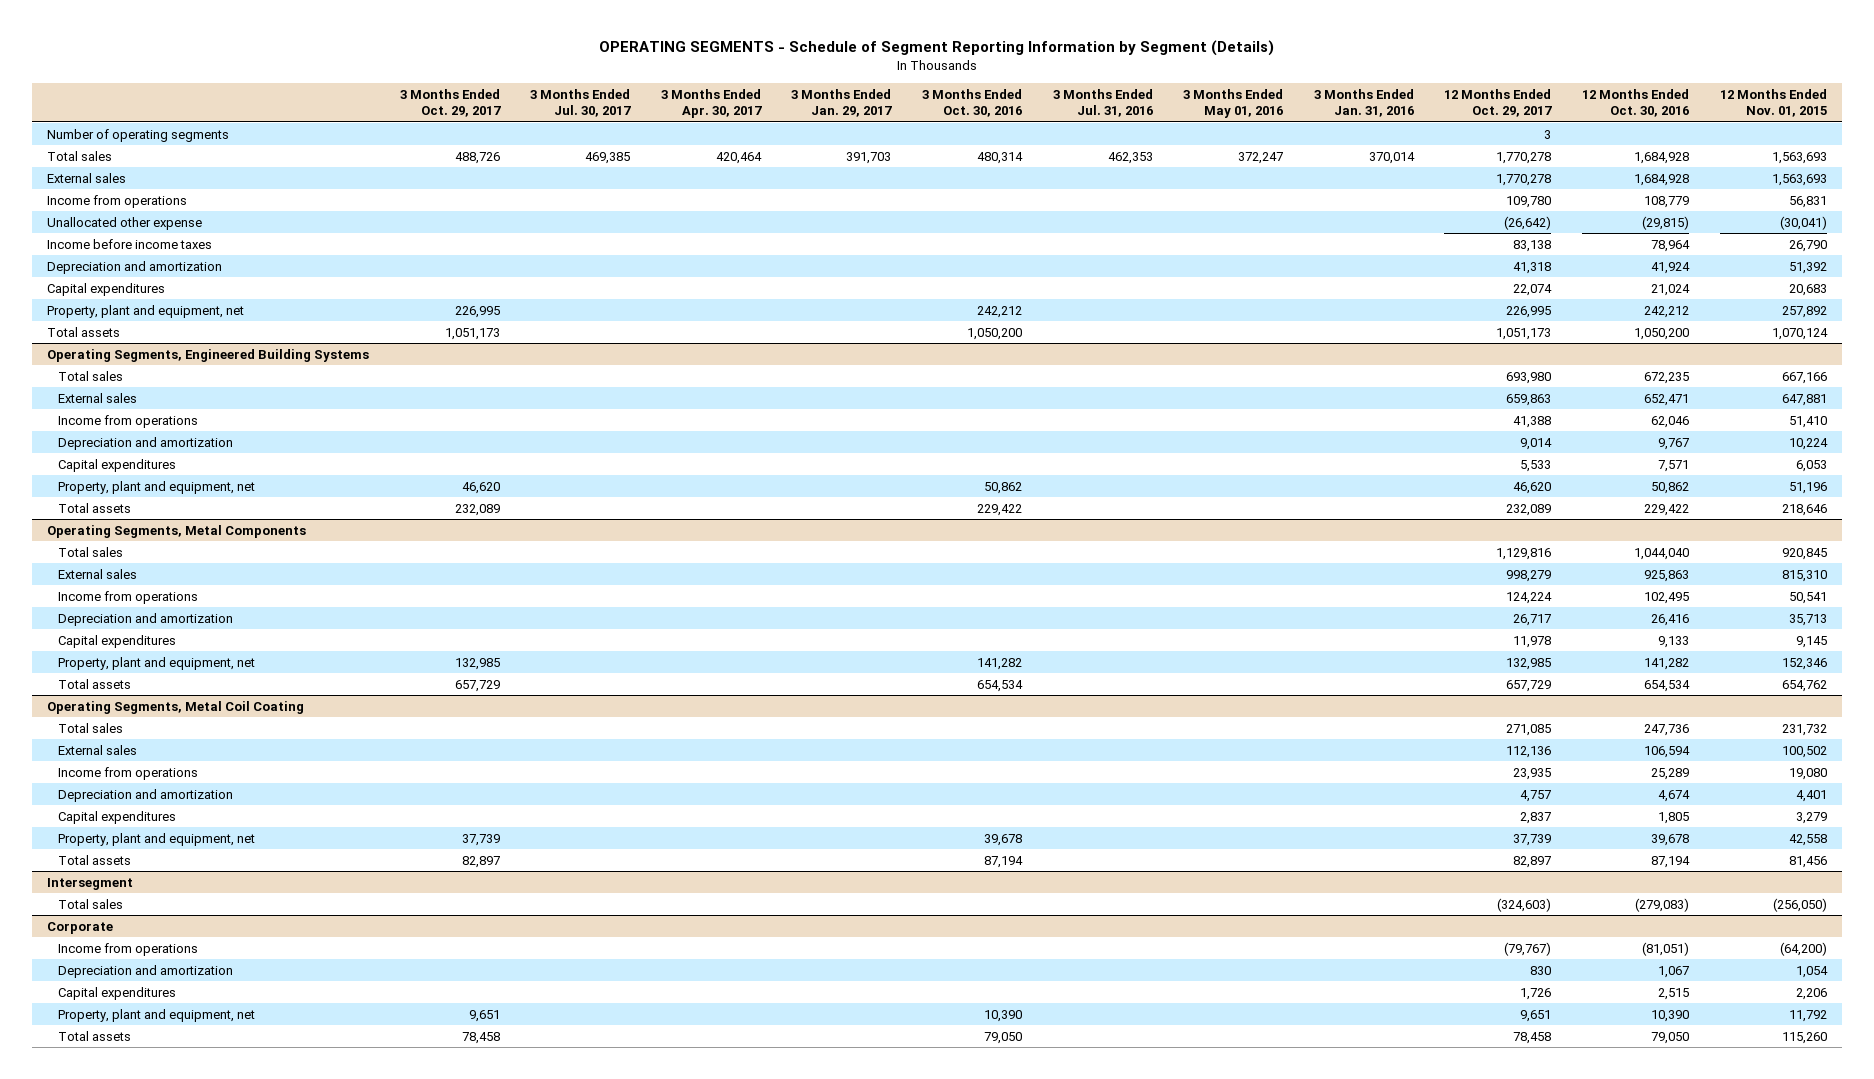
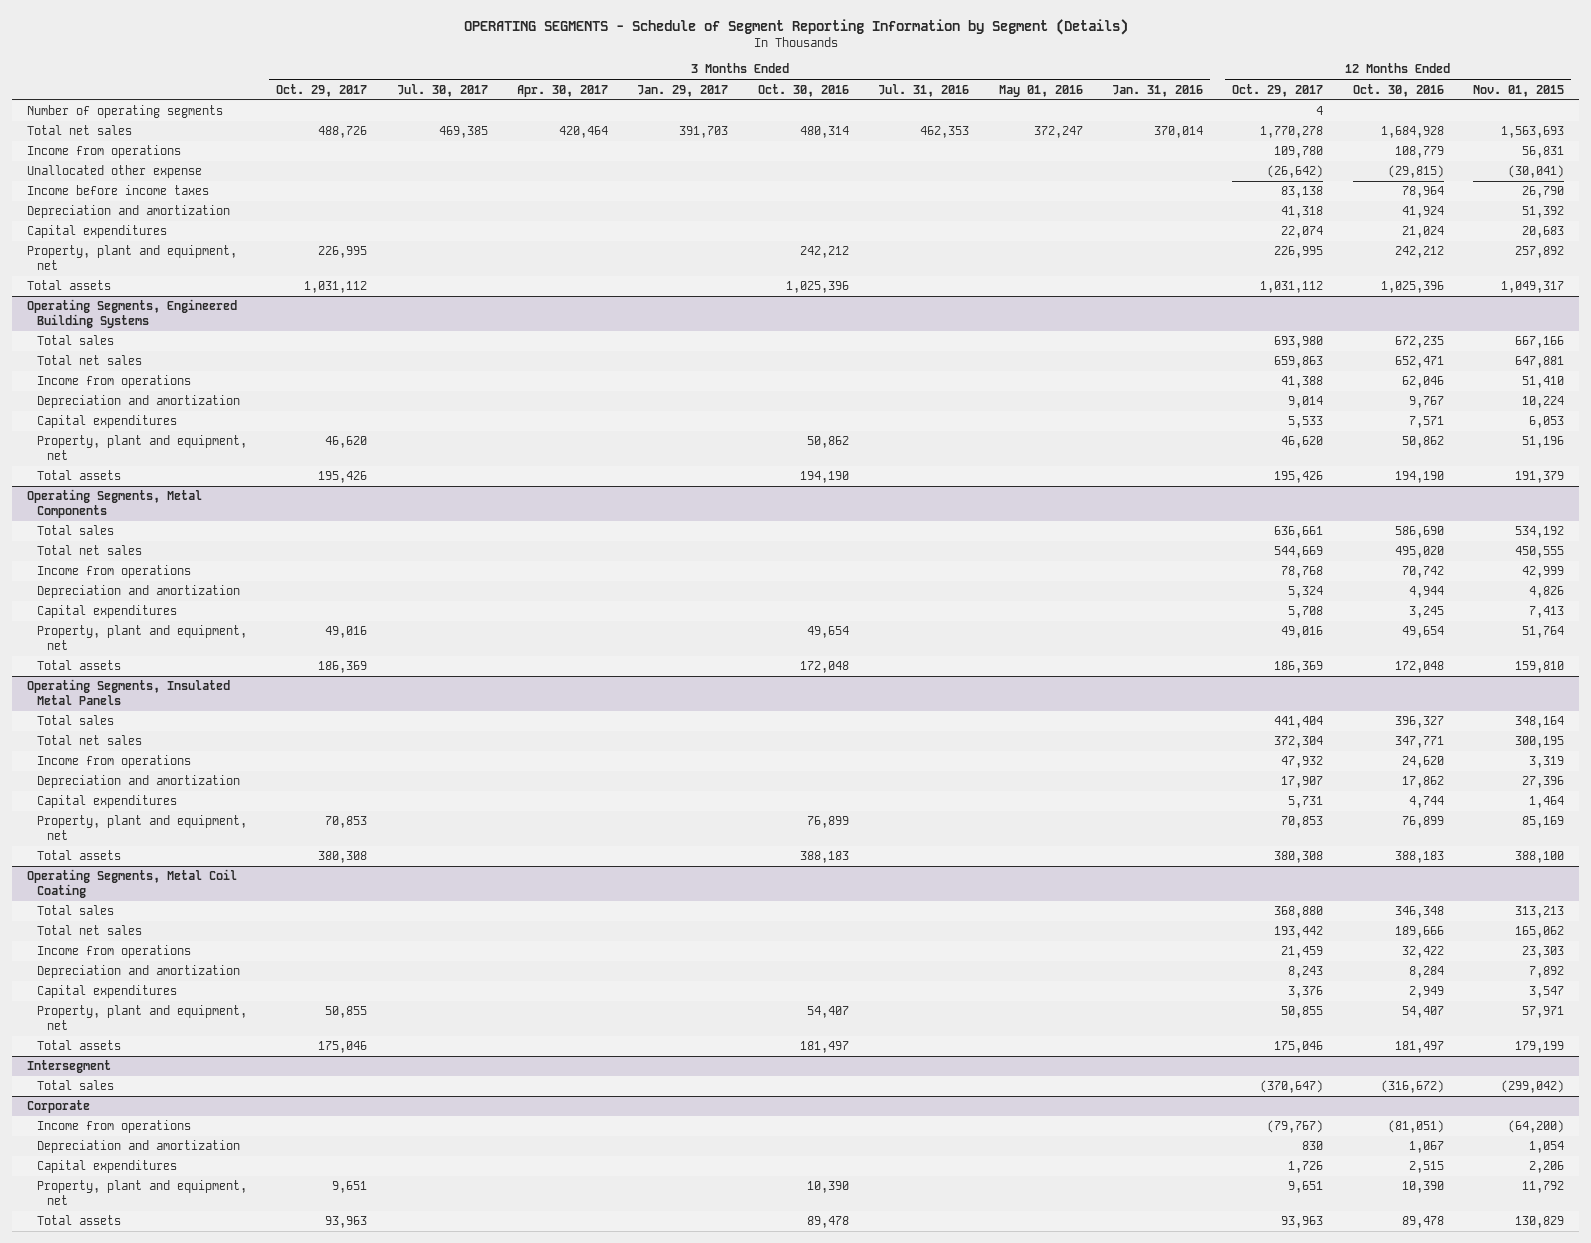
- Number of operating segments | | | | | | | | | 3 | |
- Total sales | 488,726 | 469,385 | 420,464 | 391,703 | 480,314 | 462,353 | 372,247 | 370,014 | 1,770,278 | 1,684,928 | 1,563,693
- External sales | | | | | | | | | 1,770,278 | 1,684,928 | 1,563,693
+ Number of operating segments | | | | | | | | | 4 | |
+ Total net sales | 488,726 | 469,385 | 420,464 | 391,703 | 480,314 | 462,353 | 372,247 | 370,014 | 1,770,278 | 1,684,928 | 1,563,693
- Total assets | 1,051,173 | | | | 1,050,200 | | | | 1,051,173 | 1,050,200 | 1,070,124
+ Total assets | 1,031,112 | | | | 1,025,396 | | | | 1,031,112 | 1,025,396 | 1,049,317
@ Operating Segments, Engineered Building Systems
- External sales | | | | | | | | | 659,863 | 652,471 | 647,881
+ Total net sales | | | | | | | | | 659,863 | 652,471 | 647,881
- Total assets | 232,089 | | | | 229,422 | | | | 232,089 | 229,422 | 218,646
+ Total assets | 195,426 | | | | 194,190 | | | | 195,426 | 194,190 | 191,379
@ Operating Segments, Metal Components
- Total sales | | | | | | | | | 1,129,816 | 1,044,040 | 920,845
- External sales | | | | | | | | | 998,279 | 925,863 | 815,310
- Income from operations | | | | | | | | | 124,224 | 102,495 | 50,541
- Depreciation and amortization | | | | | | | | | 26,717 | 26,416 | 35,713
- Capital expenditures | | | | | | | | | 11,978 | 9,133 | 9,145
- Property, plant and equipment, net | 132,985 | | | | 141,282 | | | | 132,985 | 141,282 | 152,346
- Total assets | 657,729 | | | | 654,534 | | | | 657,729 | 654,534 | 654,762
+ Total sales | | | | | | | | | 636,661 | 586,690 | 534,192
+ Total net sales | | | | | | | | | 544,669 | 495,020 | 450,555
+ Income from operations | | | | | | | | | 78,768 | 70,742 | 42,999
+ Depreciation and amortization | | | | | | | | | 5,324 | 4,944 | 4,826
+ Capital expenditures | | | | | | | | | 5,708 | 3,245 | 7,413
+ Property, plant and equipment, net | 49,016 | | | | 49,654 | | | | 49,016 | 49,654 | 51,764
+ Total assets | 186,369 | | | | 172,048 | | | | 186,369 | 172,048 | 159,810
+ Operating Segments, Insulated Metal Panels
+ Total sales | | | | | | | | | 441,404 | 396,327 | 348,164
+ Total net sales | | | | | | | | | 372,304 | 347,771 | 300,195
+ Income from operations | | | | | | | | | 47,932 | 24,620 | 3,319
+ Depreciation and amortization | | | | | | | | | 17,907 | 17,862 | 27,396
+ Capital expenditures | | | | | | | | | 5,731 | 4,744 | 1,464
+ Property, plant and equipment, net | 70,853 | | | | 76,899 | | | | 70,853 | 76,899 | 85,169
+ Total assets | 380,308 | | | | 388,183 | | | | 380,308 | 388,183 | 388,100
@ Operating Segments, Metal Coil Coating
- Total sales | | | | | | | | | 271,085 | 247,736 | 231,732
- External sales | | | | | | | | | 112,136 | 106,594 | 100,502
- Income from operations | | | | | | | | | 23,935 | 25,289 | 19,080
- Depreciation and amortization | | | | | | | | | 4,757 | 4,674 | 4,401
- Capital expenditures | | | | | | | | | 2,837 | 1,805 | 3,279
- Property, plant and equipment, net | 37,739 | | | | 39,678 | | | | 37,739 | 39,678 | 42,558
- Total assets | 82,897 | | | | 87,194 | | | | 82,897 | 87,194 | 81,456
+ Total sales | | | | | | | | | 368,880 | 346,348 | 313,213
+ Total net sales | | | | | | | | | 193,442 | 189,666 | 165,062
+ Income from operations | | | | | | | | | 21,459 | 32,422 | 23,303
+ Depreciation and amortization | | | | | | | | | 8,243 | 8,284 | 7,892
+ Capital expenditures | | | | | | | | | 3,376 | 2,949 | 3,547
+ Property, plant and equipment, net | 50,855 | | | | 54,407 | | | | 50,855 | 54,407 | 57,971
+ Total assets | 175,046 | | | | 181,497 | | | | 175,046 | 181,497 | 179,199
@ Intersegment
- Total sales | | | | | | | | | (324,603) | (279,083) | (256,050)
+ Total sales | | | | | | | | | (370,647) | (316,672) | (299,042)
@ Corporate
- Total assets | 78,458 | | | | 79,050 | | | | 78,458 | 79,050 | 115,260
+ Total assets | 93,963 | | | | 89,478 | | | | 93,963 | 89,478 | 130,829

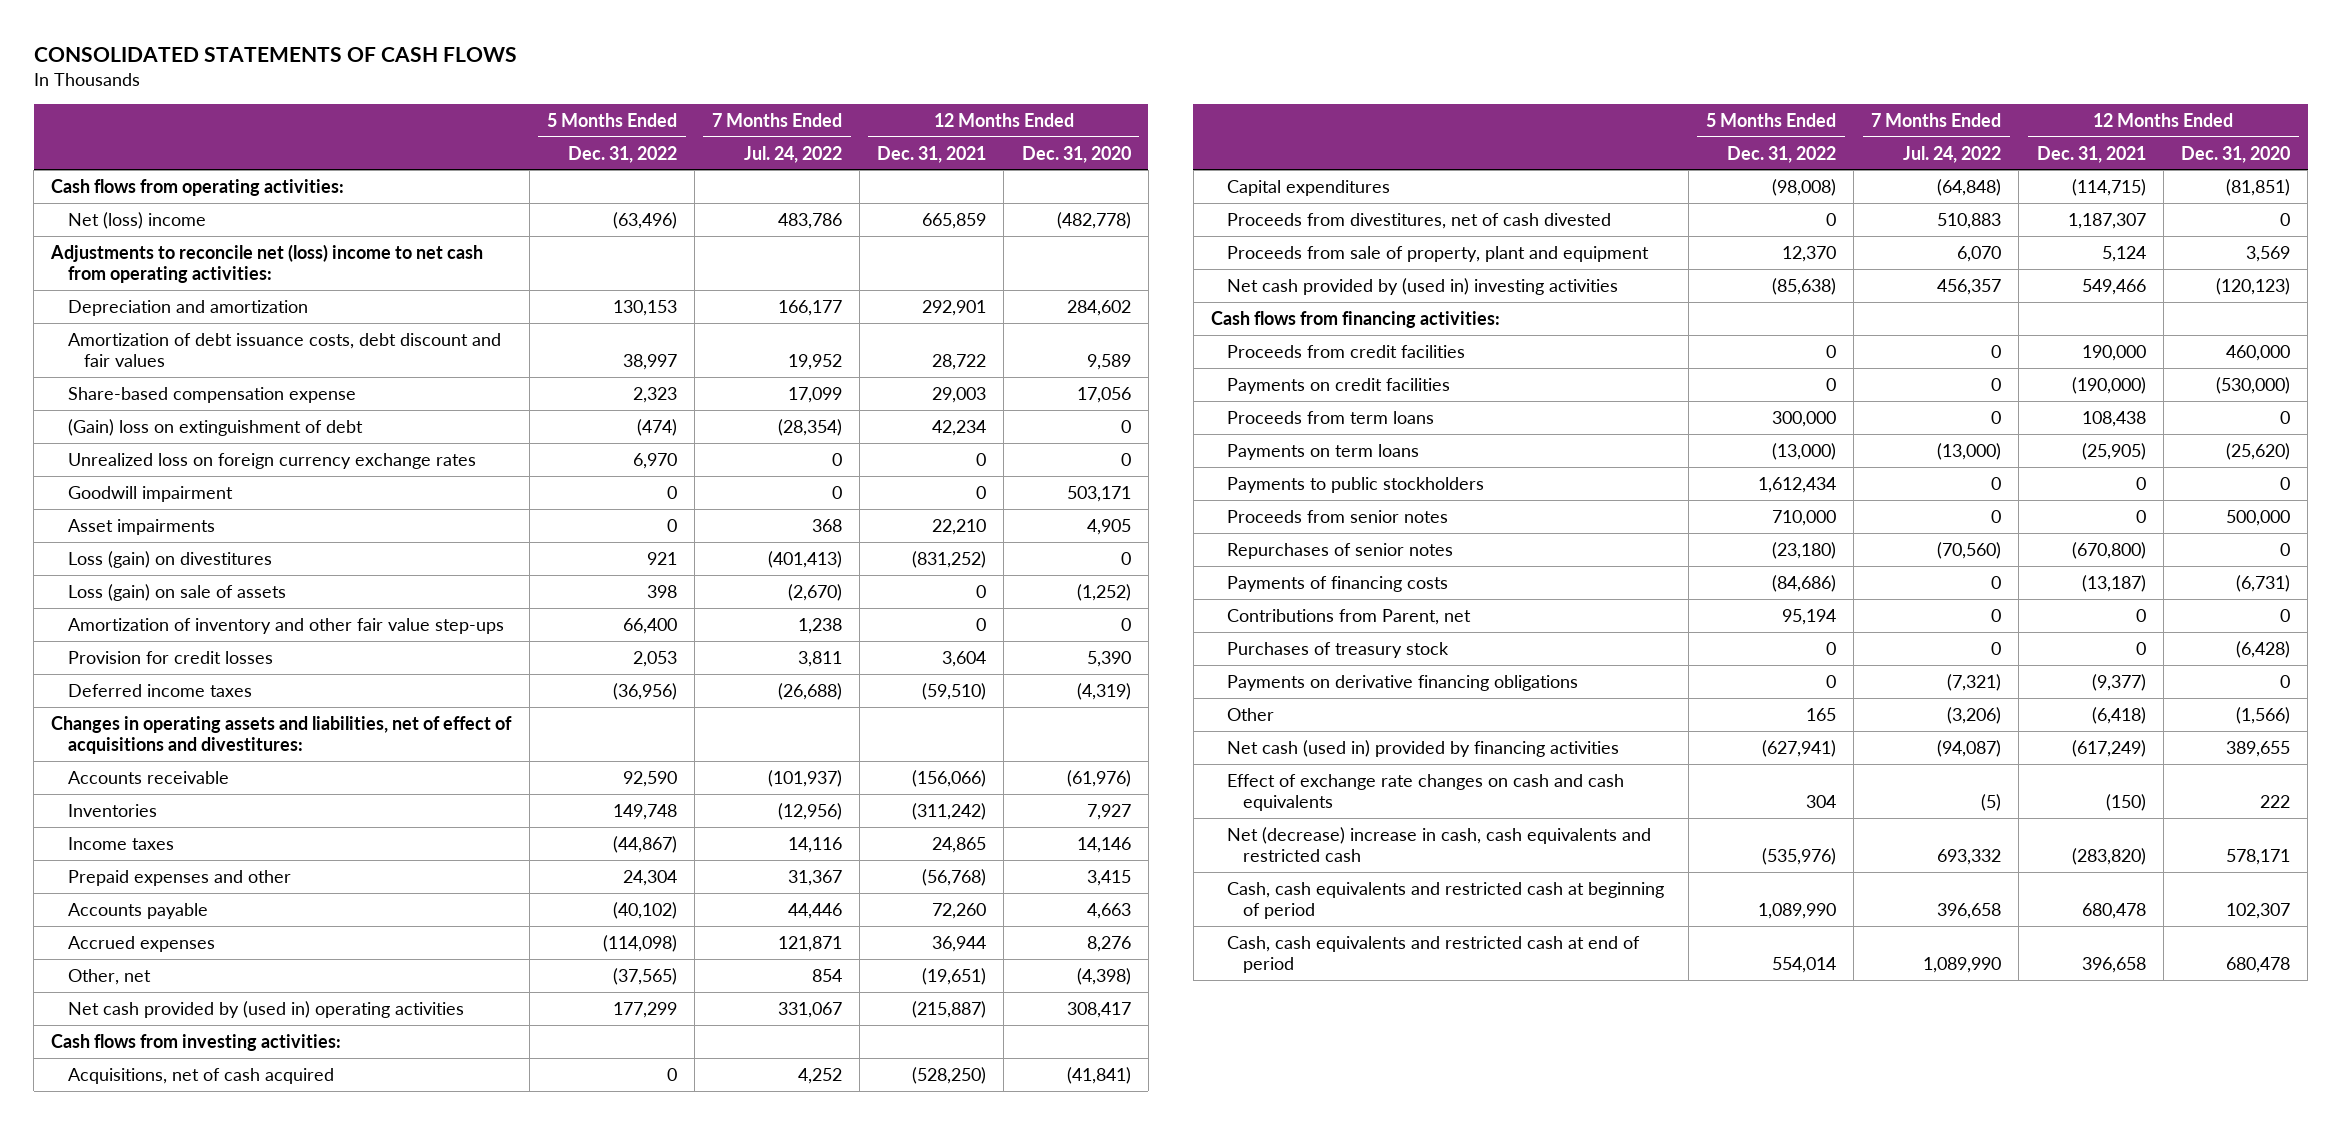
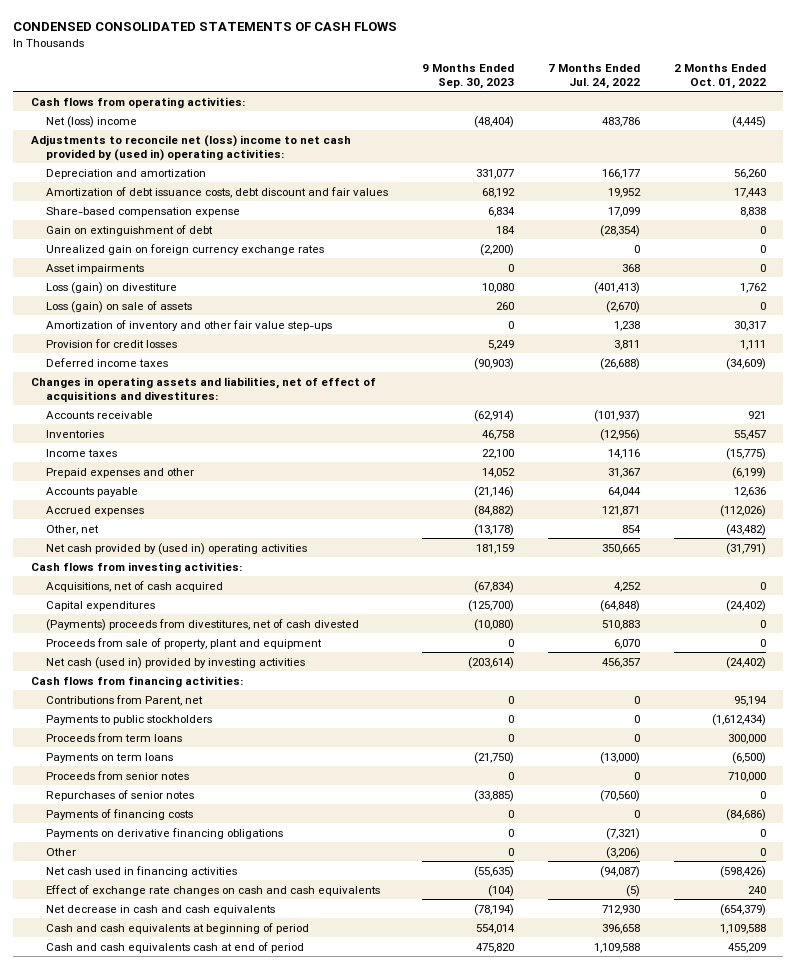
- CONSOLIDATED STATEMENTS OF CASH FLOWS
+ CONDENSED CONSOLIDATED STATEMENTS OF CASH FLOWS
- | 5 Months Ended Dec. 31, 2022 | 7 Months Ended Jul. 24, 2022 | 12 Months Ended Dec. 31, 2021 | 12 Months Ended Dec. 31, 2020
+ | 9 Months Ended Sep. 30, 2023 | 7 Months Ended Jul. 24, 2022 | 2 Months Ended Oct. 01, 2022
- Adjustments to reconcile net (loss) income to net cash from operating activities:
+ Adjustments to reconcile net (loss) income to net cash provided by (used in) operating activities:
- (Gain) loss on extinguishment of debt | (474) | (28,354) | 42,234 | 0
- Unrealized loss on foreign currency exchange rates | 6,970 | 0 | 0 | 0
- Goodwill impairment | 0 | 0 | 0 | 503,171
+ Gain on extinguishment of debt | 184 | (28,354) | 0
+ Unrealized gain on foreign currency exchange rates | (2,200) | 0 | 0
- Loss (gain) on divestitures | 921 | (401,413) | (831,252) | 0
+ Loss (gain) on divestiture | 10,080 | (401,413) | 1,762
- Accounts payable | (40,102) | 44,446 | 72,260 | 4,663
+ Accounts payable | (21,146) | 64,044 | 12,636
- Net cash provided by (used in) operating activities | 177,299 | 331,067 | (215,887) | 308,417
+ Net cash provided by (used in) operating activities | 181,159 | 350,665 | (31,791)
- Proceeds from divestitures, net of cash divested | 0 | 510,883 | 1,187,307 | 0
+ (Payments) proceeds from divestitures, net of cash divested | (10,080) | 510,883 | 0
- Net cash provided by (used in) investing activities | (85,638) | 456,357 | 549,466 | (120,123)
+ Net cash (used in) provided by investing activities | (203,614) | 456,357 | (24,402)
- Proceeds from credit facilities | 0 | 0 | 190,000 | 460,000
- Payments on credit facilities | 0 | 0 | (190,000) | (530,000)
moved up: Contributions from Parent, net | 0 | 0 | 95,194
moved up: Payments to public stockholders | 0 | 0 | (1,612,434)
- Purchases of treasury stock | 0 | 0 | 0 | (6,428)
- Net cash (used in) provided by financing activities | (627,941) | (94,087) | (617,249) | 389,655
+ Net cash used in financing activities | (55,635) | (94,087) | (598,426)
- Net (decrease) increase in cash, cash equivalents and restricted cash | (535,976) | 693,332 | (283,820) | 578,171
- Cash, cash equivalents and restricted cash at beginning of period | 1,089,990 | 396,658 | 680,478 | 102,307
- Cash, cash equivalents and restricted cash at end of period | 554,014 | 1,089,990 | 396,658 | 680,478
+ Net decrease in cash and cash equivalents | (78,194) | 712,930 | (654,379)
+ Cash and cash equivalents at beginning of period | 554,014 | 396,658 | 1,109,588
+ Cash and cash equivalents cash at end of period | 475,820 | 1,109,588 | 455,209

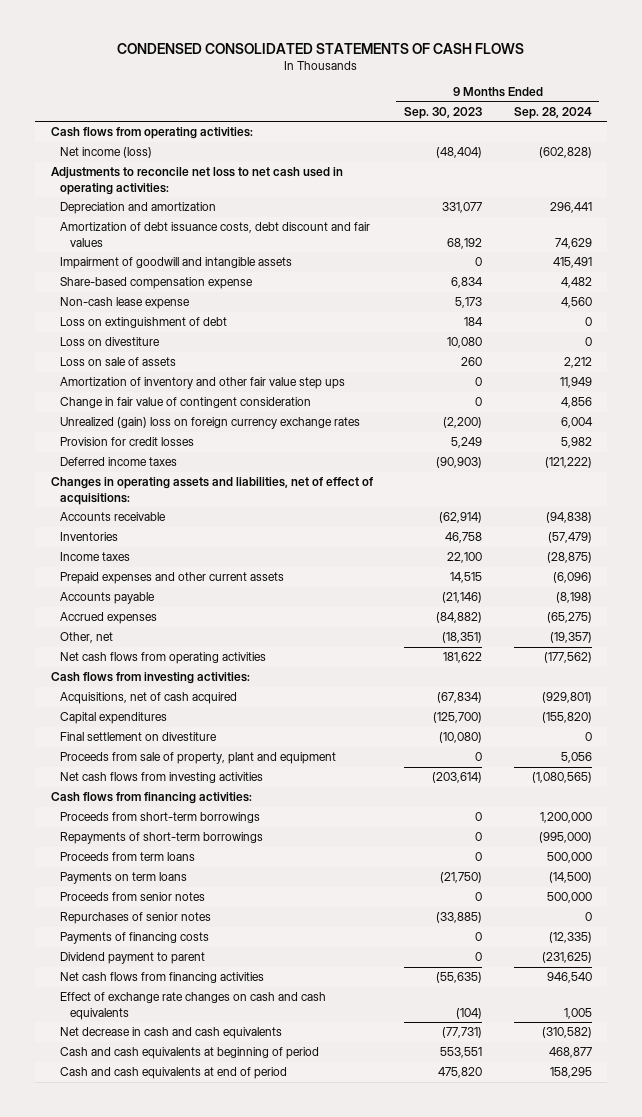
- | 9 Months Ended Sep. 30, 2023 | 7 Months Ended Jul. 24, 2022 | 2 Months Ended Oct. 01, 2022
+ | 9 Months Ended Sep. 30, 2023 | 9 Months Ended Sep. 28, 2024
- Net (loss) income | (48,404) | 483,786 | (4,445)
- Adjustments to reconcile net (loss) income to net cash provided by (used in) operating activities:
+ Net income (loss) | (48,404) | (602,828)
+ Adjustments to reconcile net loss to net cash used in operating activities:
+ Impairment of goodwill and intangible assets | 0 | 415,491
- Gain on extinguishment of debt | 184 | (28,354) | 0
- Unrealized gain on foreign currency exchange rates | (2,200) | 0 | 0
- Asset impairments | 0 | 368 | 0
- Loss (gain) on divestiture | 10,080 | (401,413) | 1,762
- Loss (gain) on sale of assets | 260 | (2,670) | 0
- Amortization of inventory and other fair value step-ups | 0 | 1,238 | 30,317
+ Non-cash lease expense | 5,173 | 4,560
+ Loss on extinguishment of debt | 184 | 0
+ Loss on divestiture | 10,080 | 0
+ Loss on sale of assets | 260 | 2,212
+ Amortization of inventory and other fair value step ups | 0 | 11,949
+ Change in fair value of contingent consideration | 0 | 4,856
+ Unrealized (gain) loss on foreign currency exchange rates | (2,200) | 6,004
- Changes in operating assets and liabilities, net of effect of acquisitions and divestitures:
+ Changes in operating assets and liabilities, net of effect of acquisitions:
- Prepaid expenses and other | 14,052 | 31,367 | (6,199)
+ Prepaid expenses and other current assets | 14,515 | (6,096)
- Other, net | (13,178) | 854 | (43,482)
- Net cash provided by (used in) operating activities | 181,159 | 350,665 | (31,791)
+ Other, net | (18,351) | (19,357)
+ Net cash flows from operating activities | 181,622 | (177,562)
- (Payments) proceeds from divestitures, net of cash divested | (10,080) | 510,883 | 0
+ Final settlement on divestiture | (10,080) | 0
- Net cash (used in) provided by investing activities | (203,614) | 456,357 | (24,402)
+ Net cash flows from investing activities | (203,614) | (1,080,565)
- Contributions from Parent, net | 0 | 0 | 95,194
- Payments to public stockholders | 0 | 0 | (1,612,434)
+ Proceeds from short-term borrowings | 0 | 1,200,000
+ Repayments of short-term borrowings | 0 | (995,000)
- Payments on derivative financing obligations | 0 | (7,321) | 0
- Other | 0 | (3,206) | 0
- Net cash used in financing activities | (55,635) | (94,087) | (598,426)
+ Dividend payment to parent | 0 | (231,625)
+ Net cash flows from financing activities | (55,635) | 946,540
- Net decrease in cash and cash equivalents | (78,194) | 712,930 | (654,379)
- Cash and cash equivalents at beginning of period | 554,014 | 396,658 | 1,109,588
- Cash and cash equivalents cash at end of period | 475,820 | 1,109,588 | 455,209
+ Net decrease in cash and cash equivalents | (77,731) | (310,582)
+ Cash and cash equivalents at beginning of period | 553,551 | 468,877
+ Cash and cash equivalents at end of period | 475,820 | 158,295

